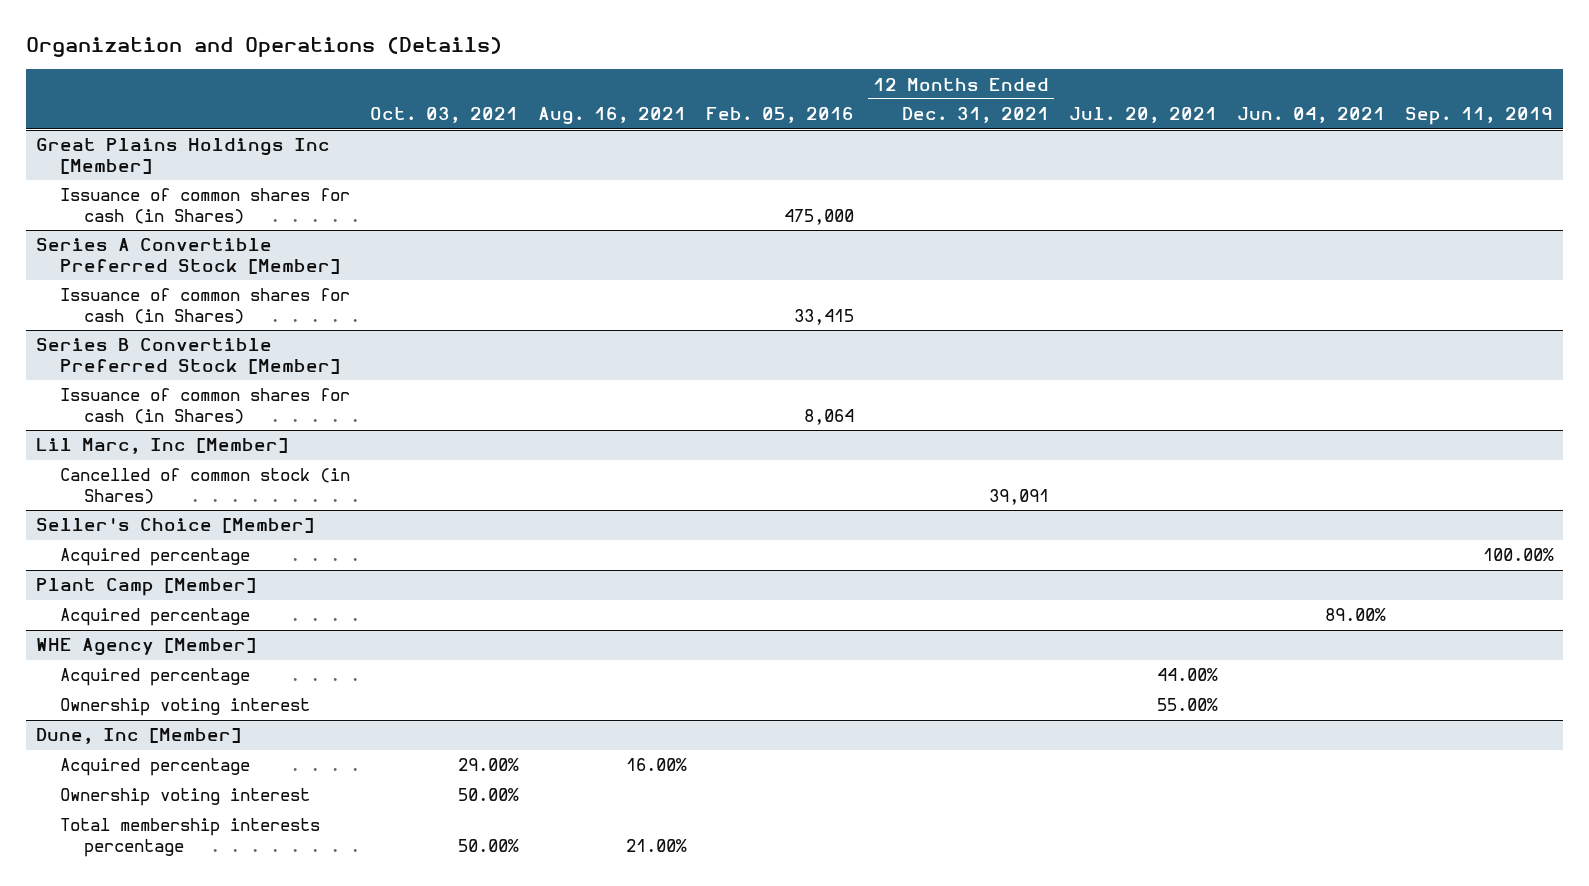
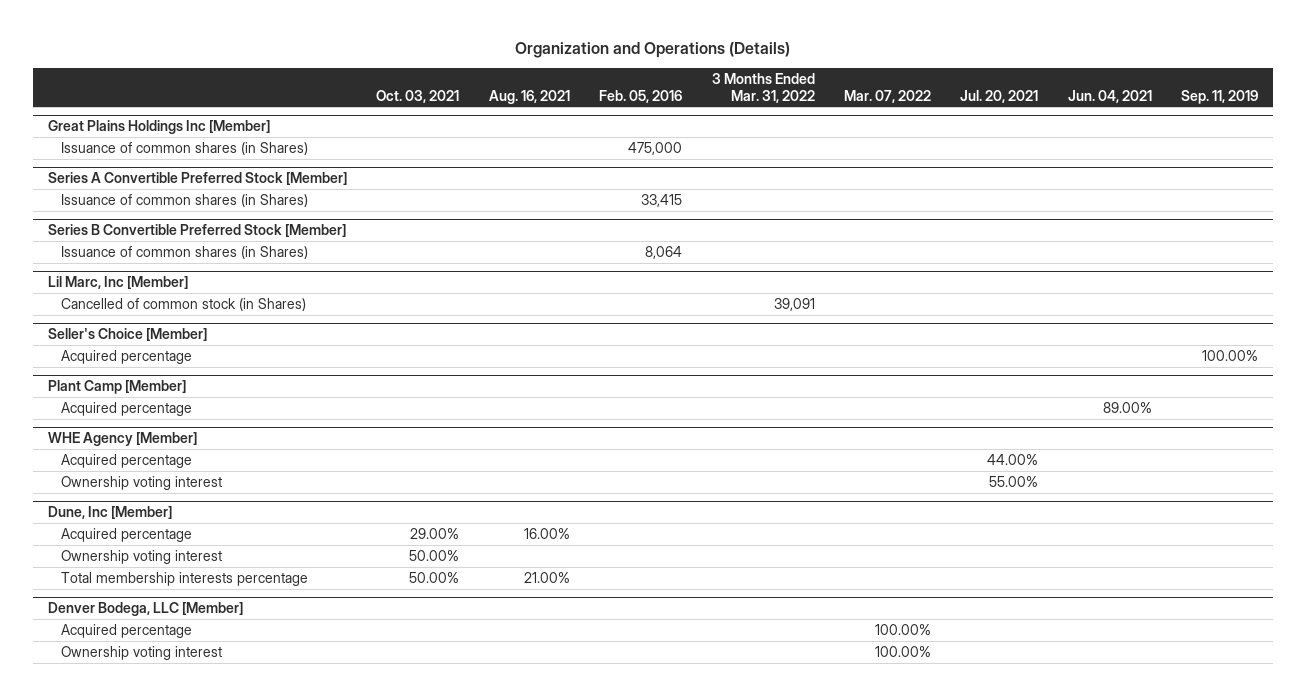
- | Oct. 03, 2021 | Aug. 16, 2021 | Feb. 05, 2016 | 12 Months Ended Dec. 31, 2021 | Jul. 20, 2021 | Jun. 04, 2021 | Sep. 11, 2019
+ | Oct. 03, 2021 | Aug. 16, 2021 | Feb. 05, 2016 | 3 Months Ended Mar. 31, 2022 | Mar. 07, 2022 | Jul. 20, 2021 | Jun. 04, 2021 | Sep. 11, 2019
@ Great Plains Holdings Inc [Member]
- Issuance of common shares for cash (in Shares) | | | 475,000 | | | |
+ Issuance of common shares (in Shares) | | | 475,000 | | | | |
@ Series A Convertible Preferred Stock [Member]
- Issuance of common shares for cash (in Shares) | | | 33,415 | | | |
+ Issuance of common shares (in Shares) | | | 33,415 | | | | |
@ Series B Convertible Preferred Stock [Member]
- Issuance of common shares for cash (in Shares) | | | 8,064 | | | |
+ Issuance of common shares (in Shares) | | | 8,064 | | | | |
+ Denver Bodega, LLC [Member]
+ Acquired percentage | | | | | 100.00% | | |
+ Ownership voting interest | | | | | 100.00% | | |

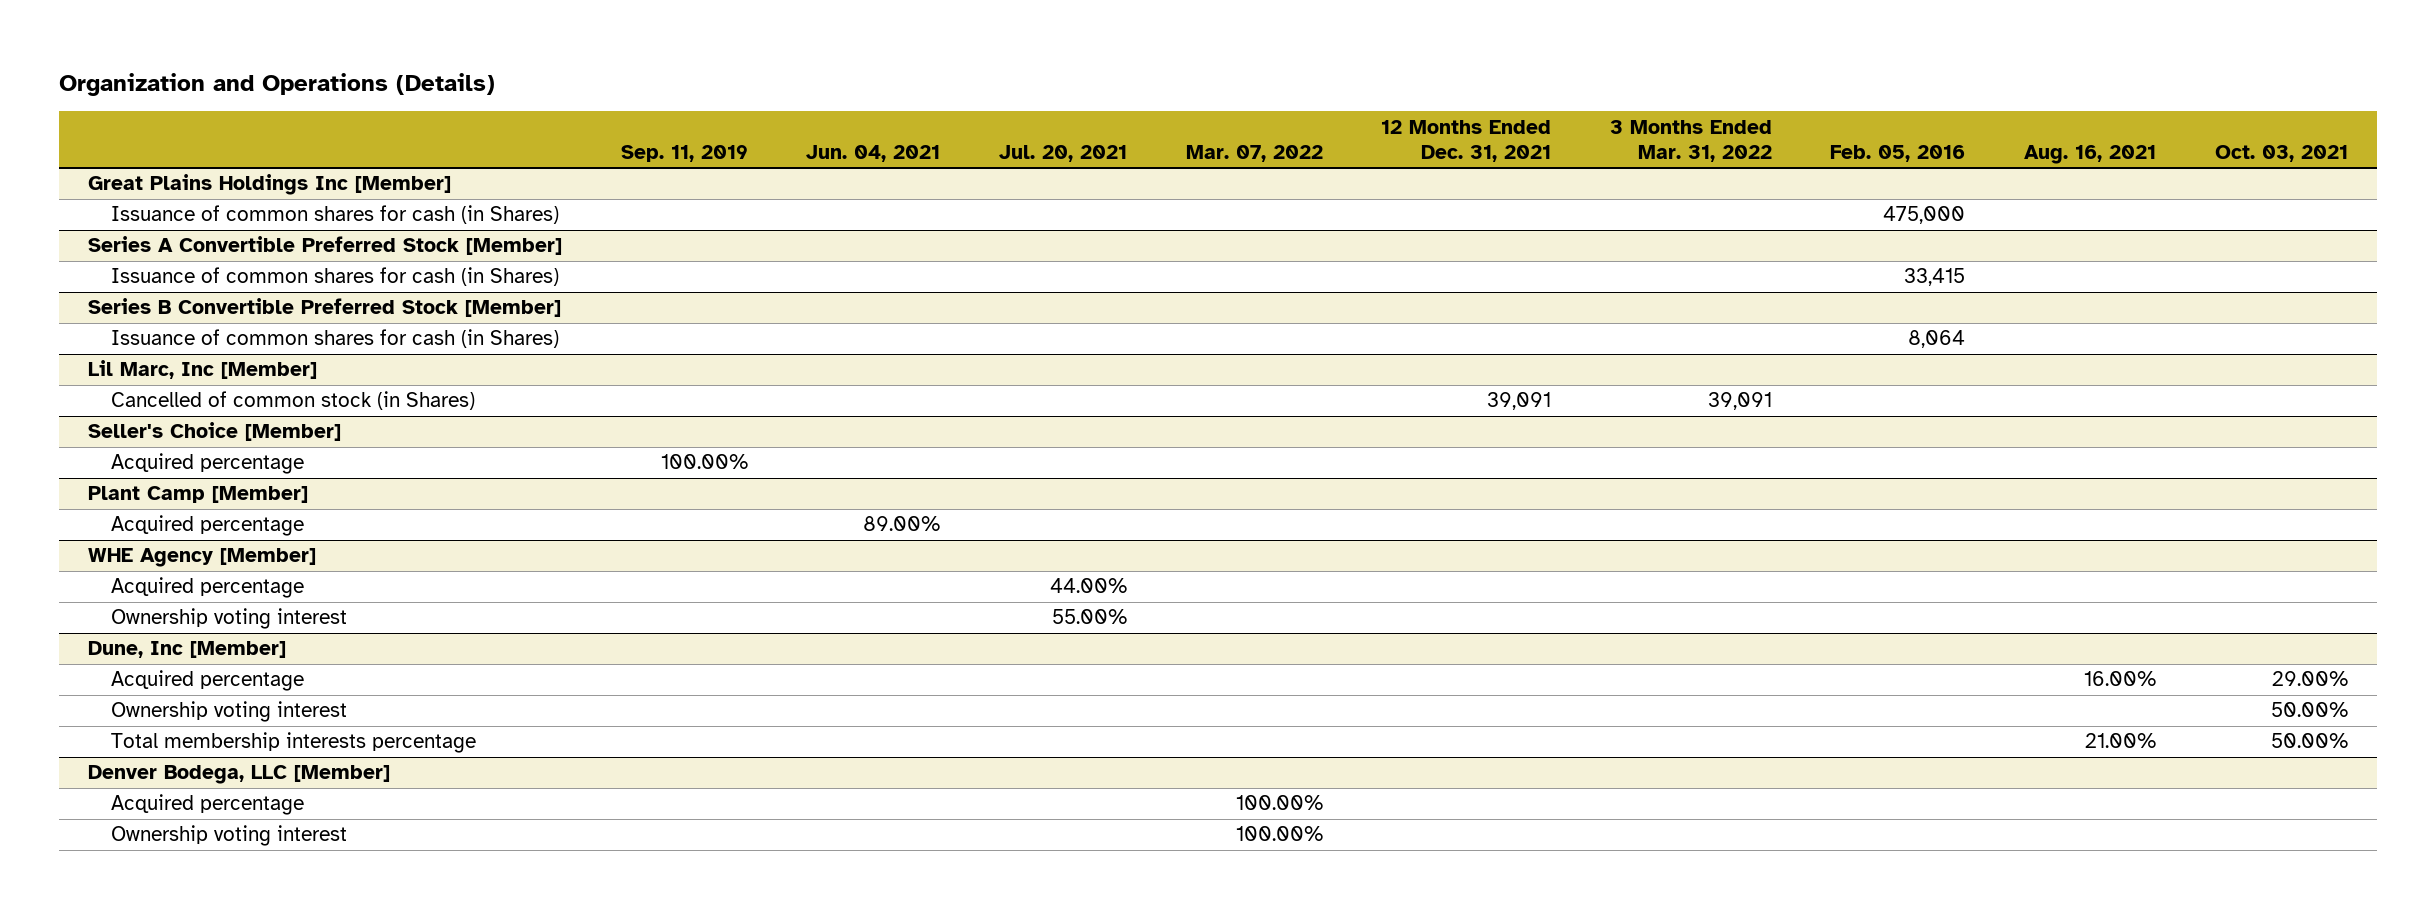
- | Oct. 03, 2021 | Aug. 16, 2021 | Feb. 05, 2016 | 3 Months Ended Mar. 31, 2022 | Mar. 07, 2022 | Jul. 20, 2021 | Jun. 04, 2021 | Sep. 11, 2019
+ | Sep. 11, 2019 | Jun. 04, 2021 | Jul. 20, 2021 | Mar. 07, 2022 | 12 Months Ended Dec. 31, 2021 | 3 Months Ended Mar. 31, 2022 | Feb. 05, 2016 | Aug. 16, 2021 | Oct. 03, 2021
@ Great Plains Holdings Inc [Member]
- Issuance of common shares (in Shares) | | | 475,000 | | | | |
+ Issuance of common shares for cash (in Shares) | | | | | | | 475,000 | |
@ Series A Convertible Preferred Stock [Member]
- Issuance of common shares (in Shares) | | | 33,415 | | | | |
+ Issuance of common shares for cash (in Shares) | | | | | | | 33,415 | |
@ Series B Convertible Preferred Stock [Member]
- Issuance of common shares (in Shares) | | | 8,064 | | | | |
+ Issuance of common shares for cash (in Shares) | | | | | | | 8,064 | |

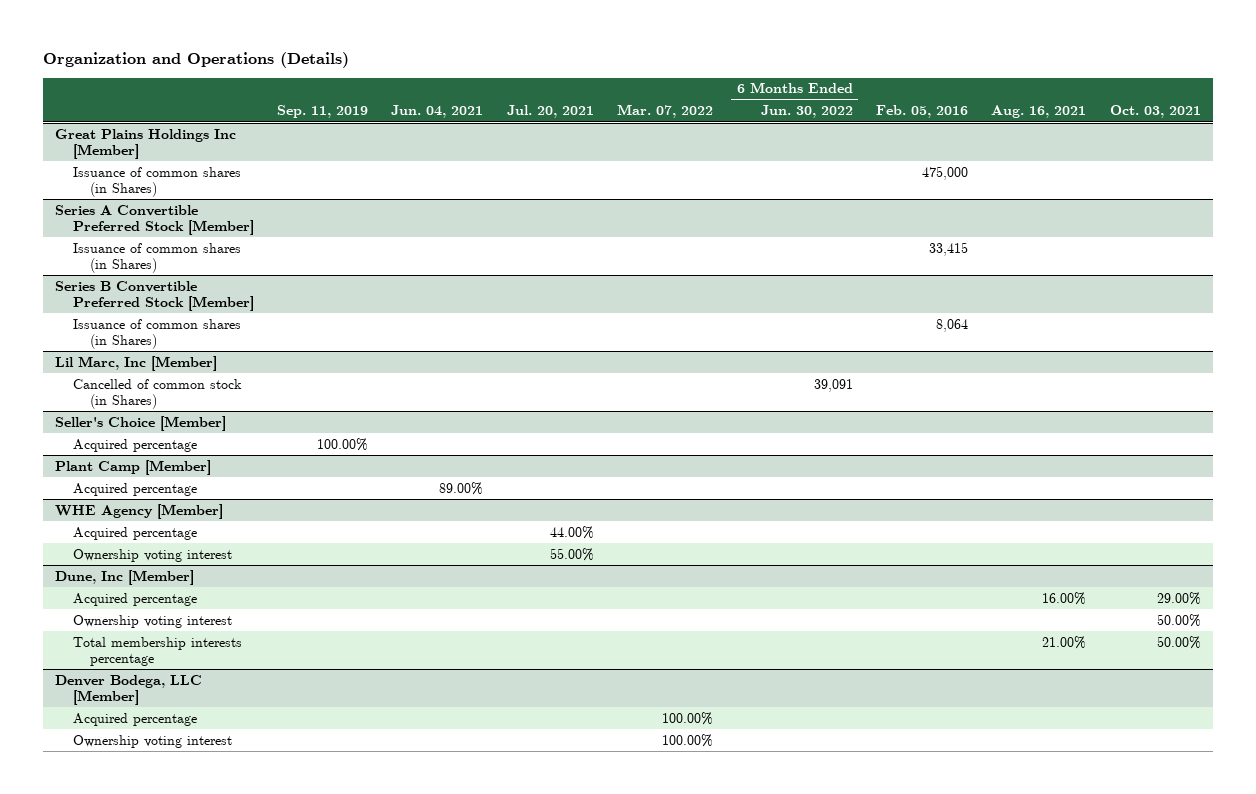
- | Sep. 11, 2019 | Jun. 04, 2021 | Jul. 20, 2021 | Mar. 07, 2022 | 12 Months Ended Dec. 31, 2021 | 3 Months Ended Mar. 31, 2022 | Feb. 05, 2016 | Aug. 16, 2021 | Oct. 03, 2021
+ | Sep. 11, 2019 | Jun. 04, 2021 | Jul. 20, 2021 | Mar. 07, 2022 | 6 Months Ended Jun. 30, 2022 | Feb. 05, 2016 | Aug. 16, 2021 | Oct. 03, 2021
@ Great Plains Holdings Inc [Member]
- Issuance of common shares for cash (in Shares) | | | | | | | 475,000 | |
+ Issuance of common shares (in Shares) | | | | | | 475,000 | |
@ Series A Convertible Preferred Stock [Member]
- Issuance of common shares for cash (in Shares) | | | | | | | 33,415 | |
+ Issuance of common shares (in Shares) | | | | | | 33,415 | |
@ Series B Convertible Preferred Stock [Member]
- Issuance of common shares for cash (in Shares) | | | | | | | 8,064 | |
+ Issuance of common shares (in Shares) | | | | | | 8,064 | |

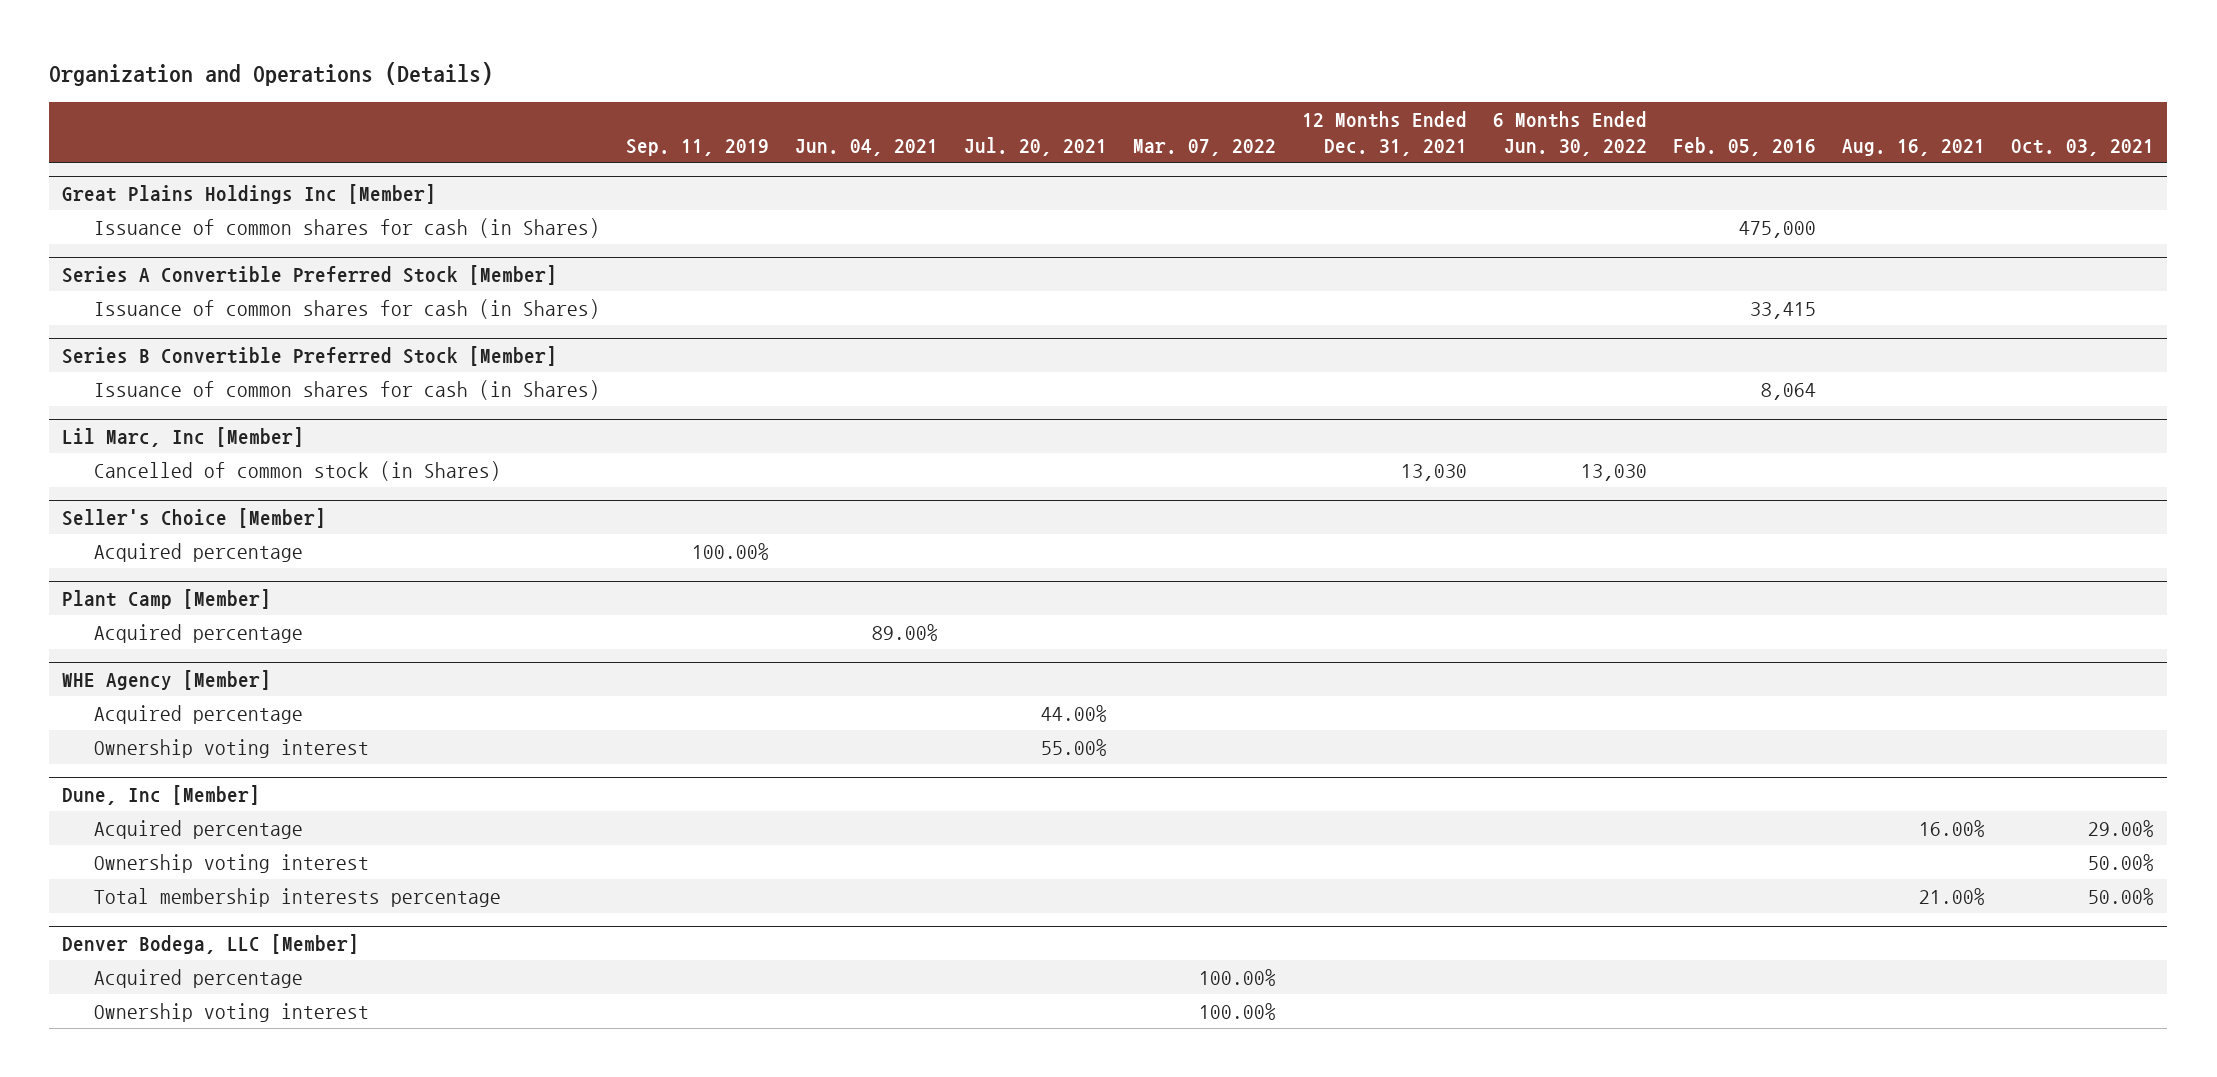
- | Sep. 11, 2019 | Jun. 04, 2021 | Jul. 20, 2021 | Mar. 07, 2022 | 6 Months Ended Jun. 30, 2022 | Feb. 05, 2016 | Aug. 16, 2021 | Oct. 03, 2021
+ | Sep. 11, 2019 | Jun. 04, 2021 | Jul. 20, 2021 | Mar. 07, 2022 | 12 Months Ended Dec. 31, 2021 | 6 Months Ended Jun. 30, 2022 | Feb. 05, 2016 | Aug. 16, 2021 | Oct. 03, 2021
@ Great Plains Holdings Inc [Member]
- Issuance of common shares (in Shares) | | | | | | 475,000 | |
+ Issuance of common shares for cash (in Shares) | | | | | | | 475,000 | |
@ Series A Convertible Preferred Stock [Member]
- Issuance of common shares (in Shares) | | | | | | 33,415 | |
+ Issuance of common shares for cash (in Shares) | | | | | | | 33,415 | |
@ Series B Convertible Preferred Stock [Member]
- Issuance of common shares (in Shares) | | | | | | 8,064 | |
+ Issuance of common shares for cash (in Shares) | | | | | | | 8,064 | |
@ Lil Marc, Inc [Member]
- Cancelled of common stock (in Shares) | | | | | 39,091 | | |
+ Cancelled of common stock (in Shares) | | | | | 13,030 | 13,030 | | |

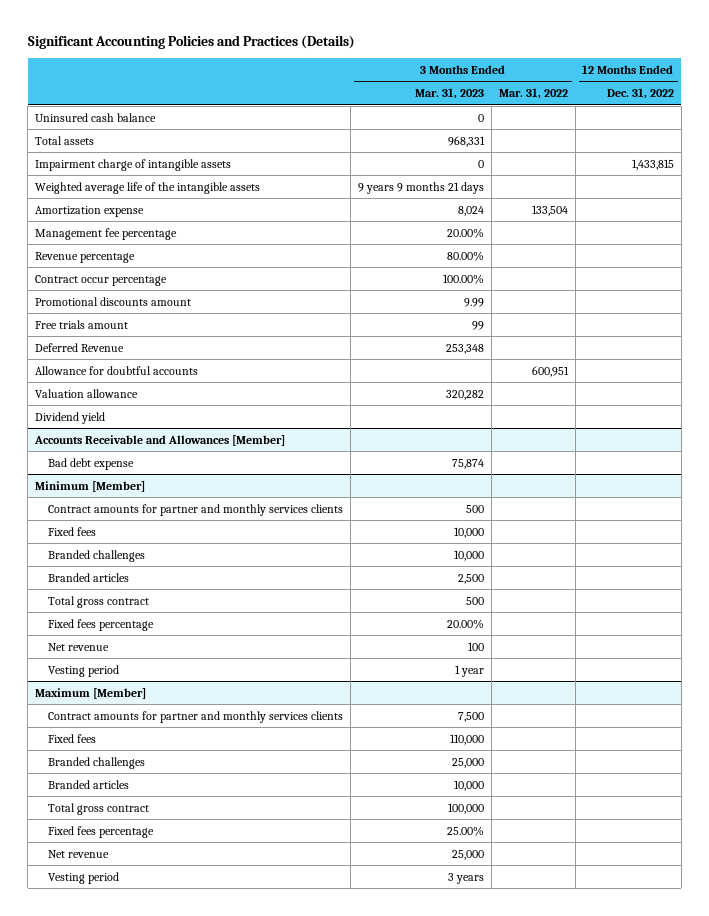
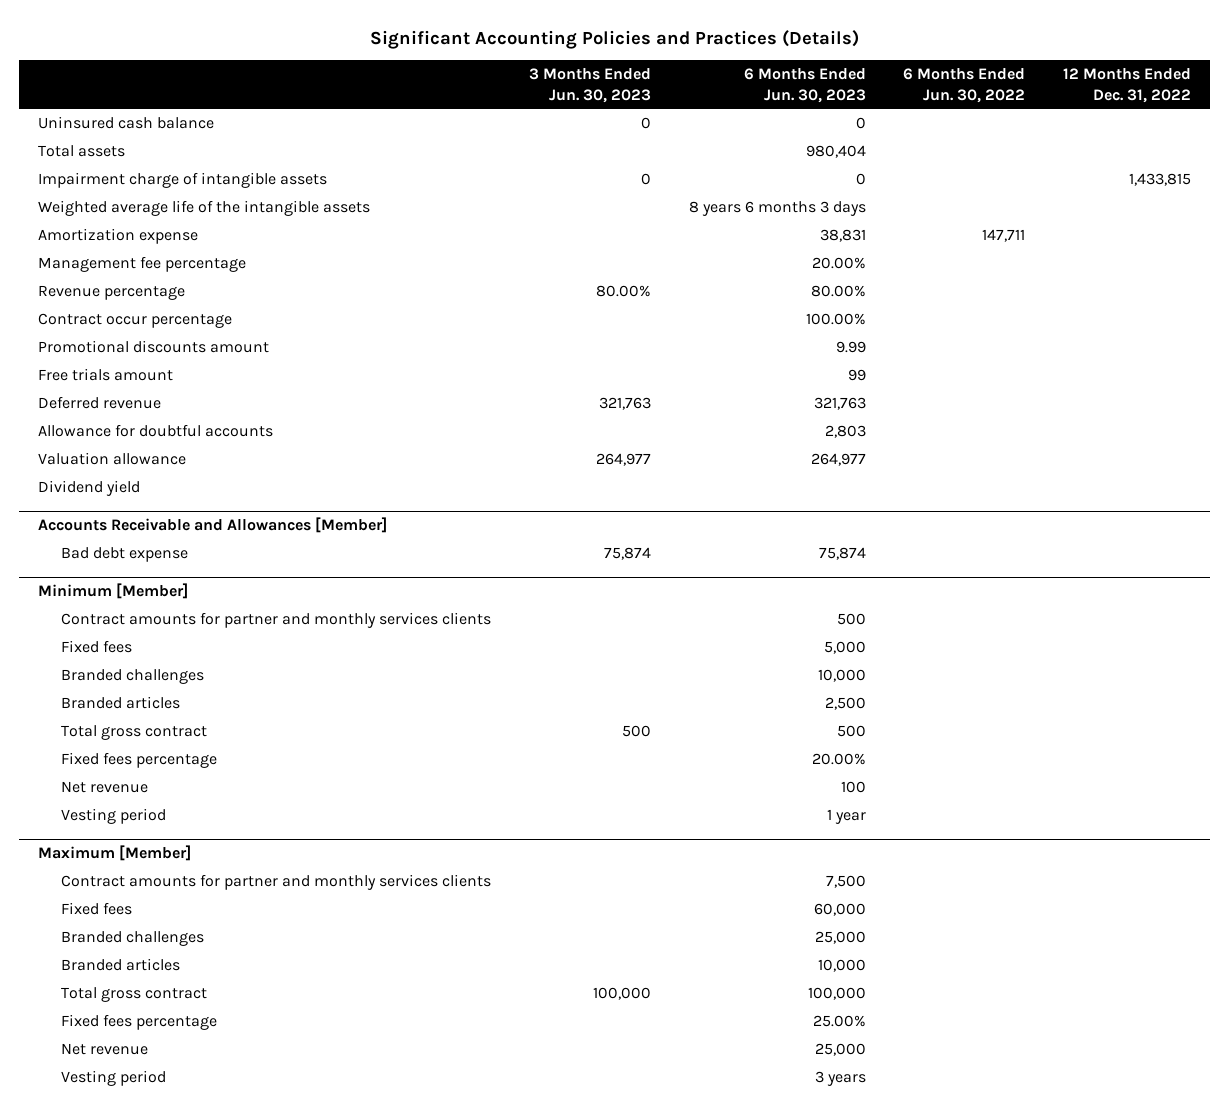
- | 3 Months Ended Mar. 31, 2023 | 3 Months Ended Mar. 31, 2022 | 12 Months Ended Dec. 31, 2022
+ | 3 Months Ended Jun. 30, 2023 | 6 Months Ended Jun. 30, 2023 | 6 Months Ended Jun. 30, 2022 | 12 Months Ended Dec. 31, 2022
- Deferred Revenue | 253,348 | |
+ Deferred revenue | 321,763 | 321,763 | |

